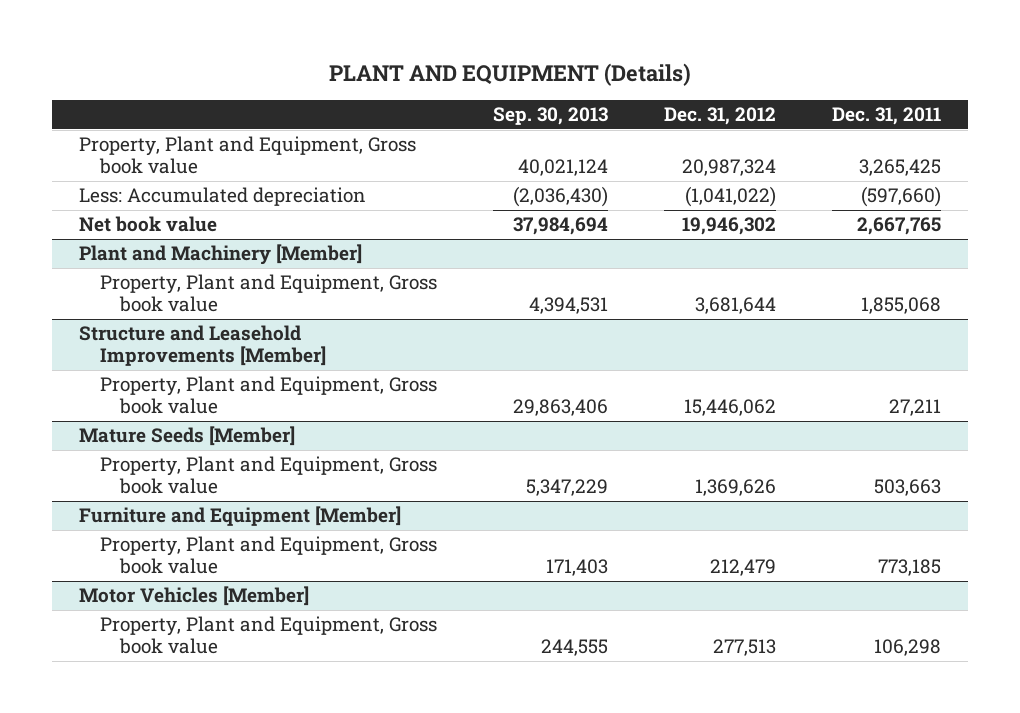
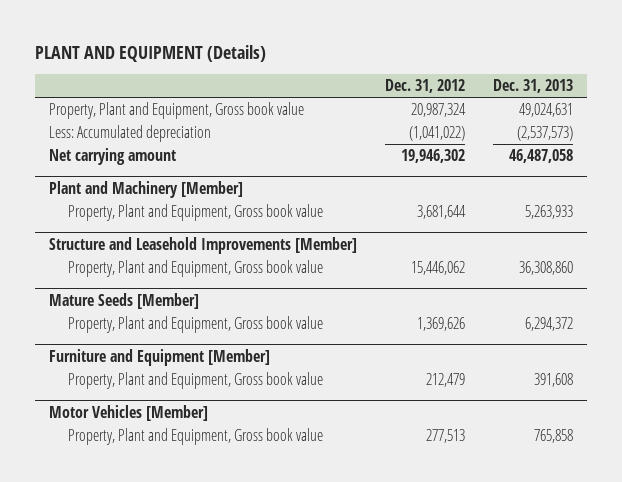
- | Sep. 30, 2013 | Dec. 31, 2012 | Dec. 31, 2011
+ | Dec. 31, 2012 | Dec. 31, 2013
- Net book value | 37,984,694 | 19,946,302 | 2,667,765
+ Net carrying amount | 19,946,302 | 46,487,058

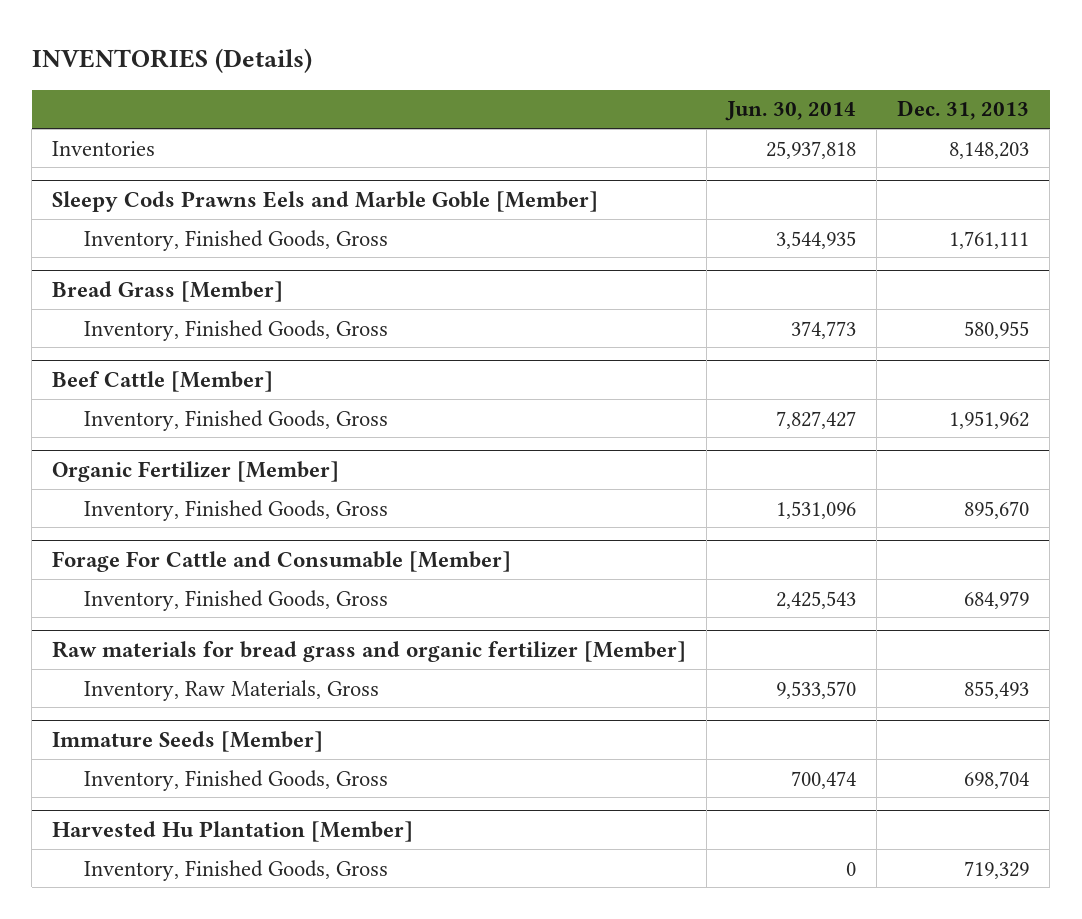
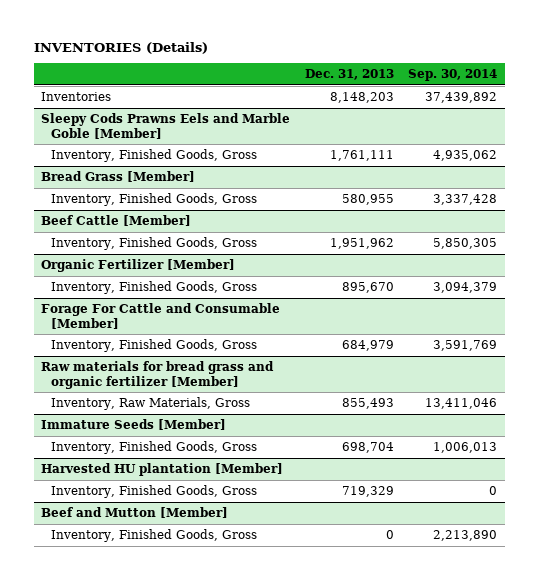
- | Jun. 30, 2014 | Dec. 31, 2013
+ | Dec. 31, 2013 | Sep. 30, 2014
- Harvested Hu Plantation [Member]
+ Harvested HU plantation [Member]
+ Beef and Mutton [Member]
+ Inventory, Finished Goods, Gross | 0 | 2,213,890

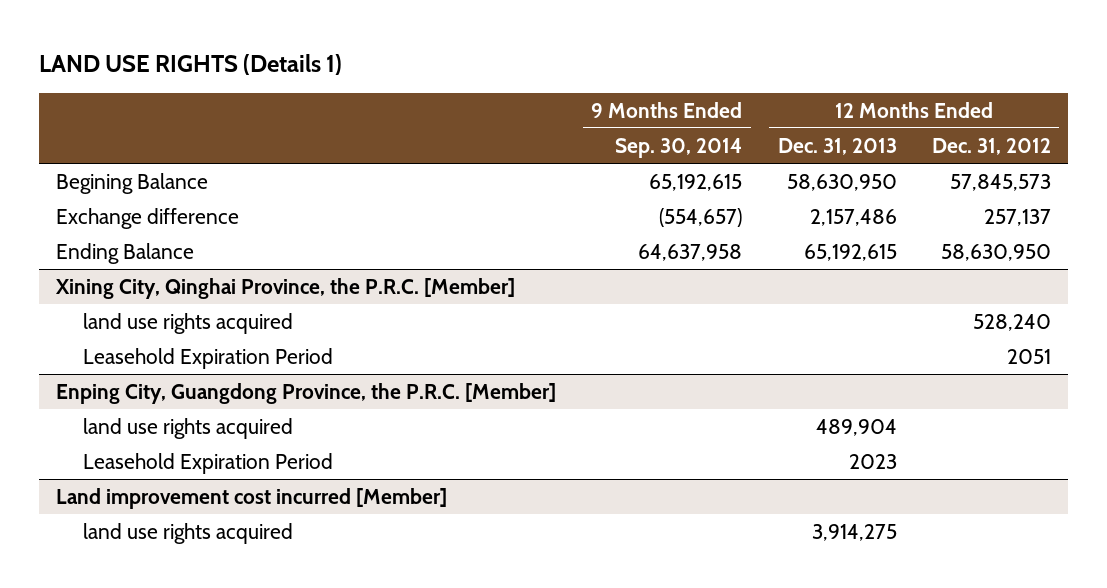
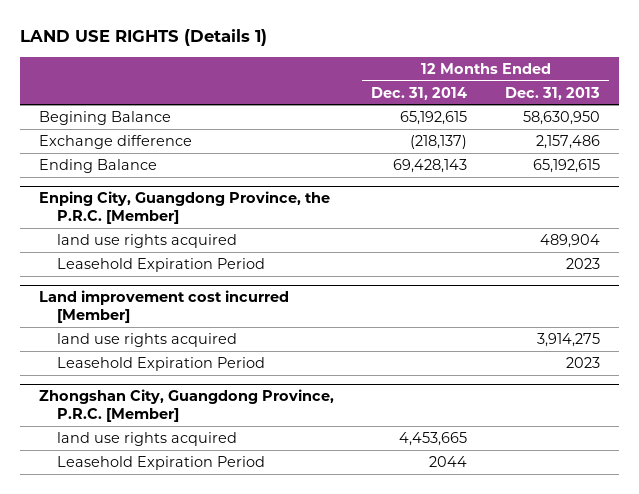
- | 9 Months Ended Sep. 30, 2014 | 12 Months Ended Dec. 31, 2013 | 12 Months Ended Dec. 31, 2012
+ | 12 Months Ended Dec. 31, 2014 | 12 Months Ended Dec. 31, 2013
- Xining City, Qinghai Province, the P.R.C. [Member]
- land use rights acquired | | | 528,240
- Leasehold Expiration Period | | | 2051
@ Land improvement cost incurred [Member]
+ Leasehold Expiration Period | | 2023
+ Zhongshan City, Guangdong Province, P.R.C. [Member]
+ land use rights acquired | 4,453,665 |
+ Leasehold Expiration Period | 2044 |

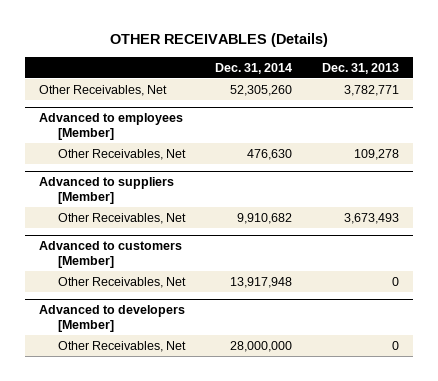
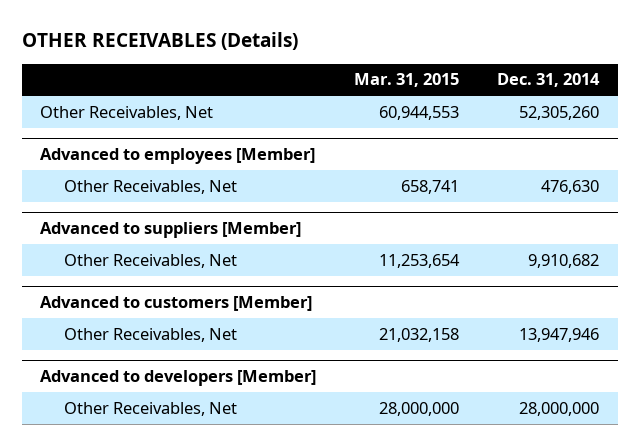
- | Dec. 31, 2014 | Dec. 31, 2013
+ | Mar. 31, 2015 | Dec. 31, 2014
@ Advanced to customers [Member]
- Other Receivables, Net | 13,917,948 | 0
+ Other Receivables, Net | 21,032,158 | 13,947,946

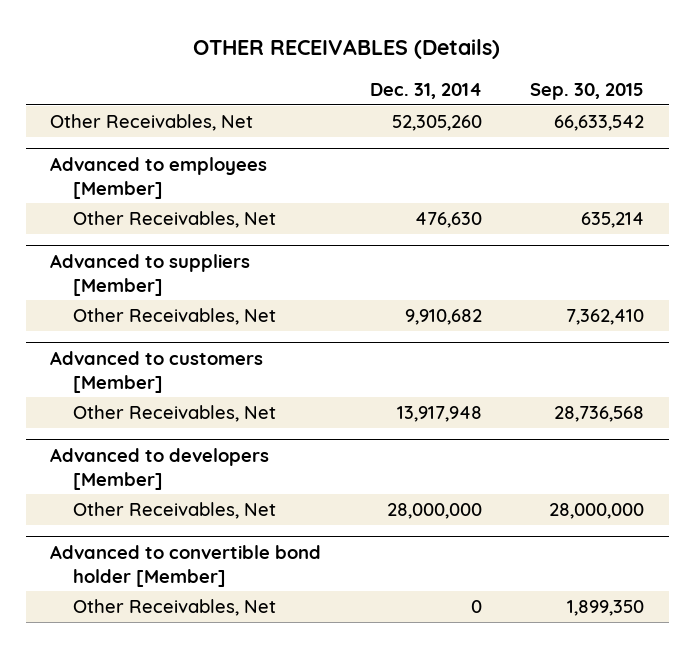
- | Mar. 31, 2015 | Dec. 31, 2014
+ | Dec. 31, 2014 | Sep. 30, 2015
@ Advanced to customers [Member]
- Other Receivables, Net | 21,032,158 | 13,947,946
+ Other Receivables, Net | 13,917,948 | 28,736,568
+ Advanced to convertible bond holder [Member]
+ Other Receivables, Net | 0 | 1,899,350

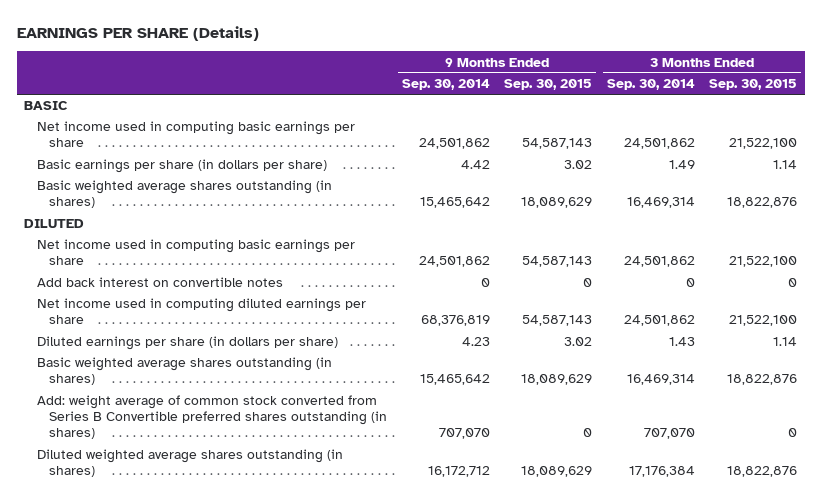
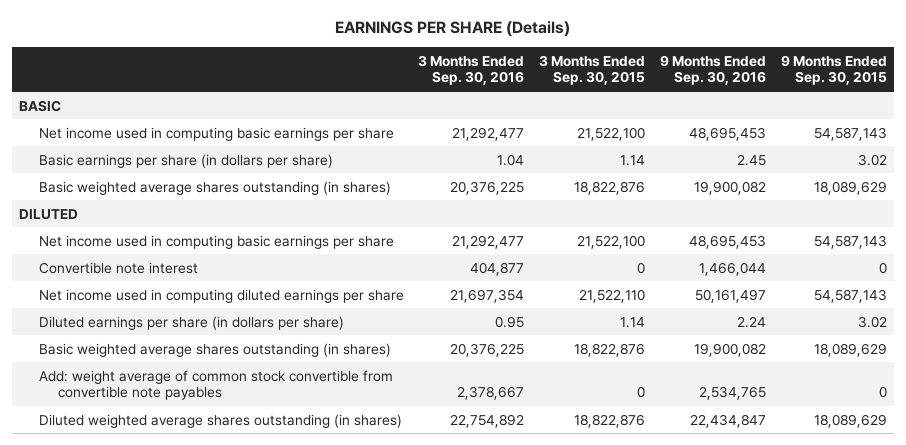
- | 9 Months Ended Sep. 30, 2014 | 9 Months Ended Sep. 30, 2015 | 3 Months Ended Sep. 30, 2014 | 3 Months Ended Sep. 30, 2015
+ | 3 Months Ended Sep. 30, 2016 | 3 Months Ended Sep. 30, 2015 | 9 Months Ended Sep. 30, 2016 | 9 Months Ended Sep. 30, 2015
- Add back interest on convertible notes | 0 | 0 | 0 | 0
- Net income used in computing diluted earnings per share | 68,376,819 | 54,587,143 | 24,501,862 | 21,522,100
+ Convertible note interest | 404,877 | 0 | 1,466,044 | 0
+ Net income used in computing diluted earnings per share | 21,697,354 | 21,522,110 | 50,161,497 | 54,587,143
- Add: weight average of common stock converted from Series B Convertible preferred shares outstanding (in shares) | 707,070 | 0 | 707,070 | 0
+ Add: weight average of common stock convertible from convertible note payables | 2,378,667 | 0 | 2,534,765 | 0

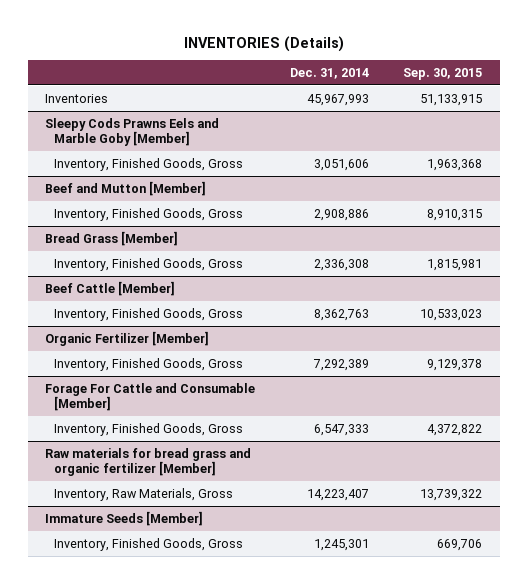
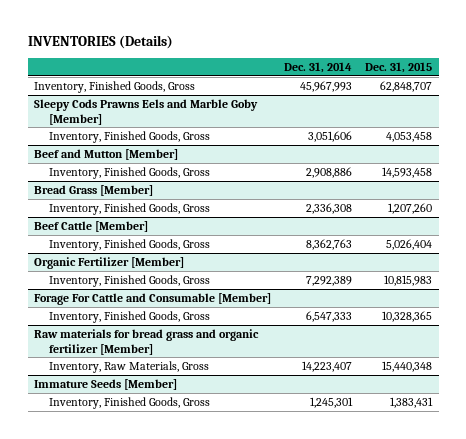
- | Dec. 31, 2014 | Sep. 30, 2015
+ | Dec. 31, 2014 | Dec. 31, 2015
- Inventories | 45,967,993 | 51,133,915
+ Inventory, Finished Goods, Gross | 45,967,993 | 62,848,707

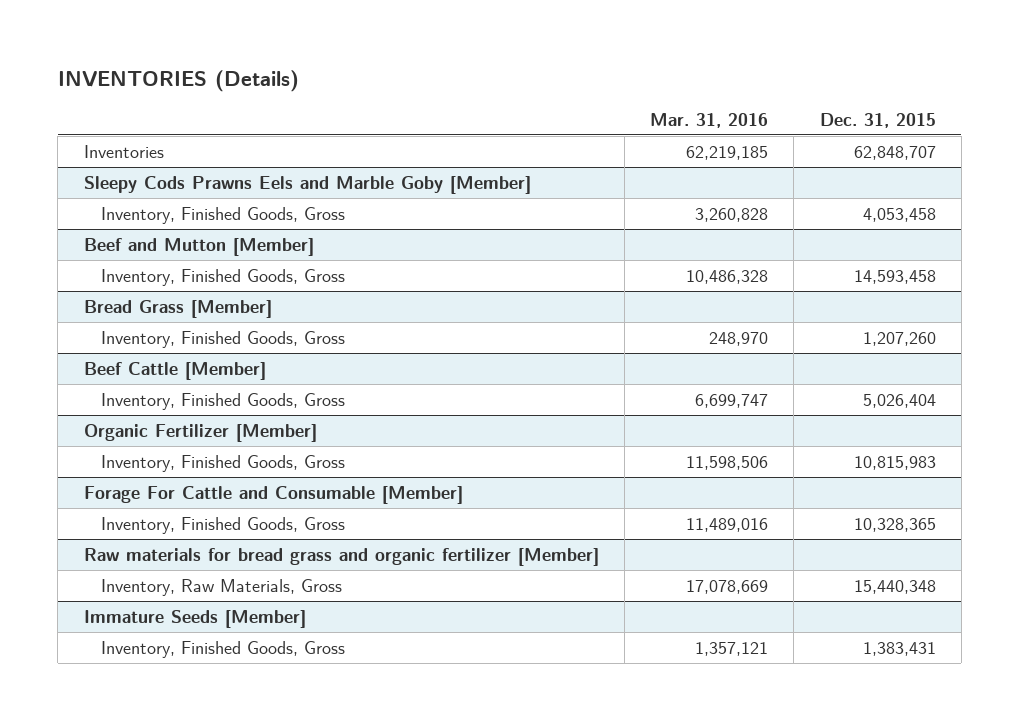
- | Dec. 31, 2014 | Dec. 31, 2015
+ | Mar. 31, 2016 | Dec. 31, 2015
- Inventory, Finished Goods, Gross | 45,967,993 | 62,848,707
+ Inventories | 62,219,185 | 62,848,707

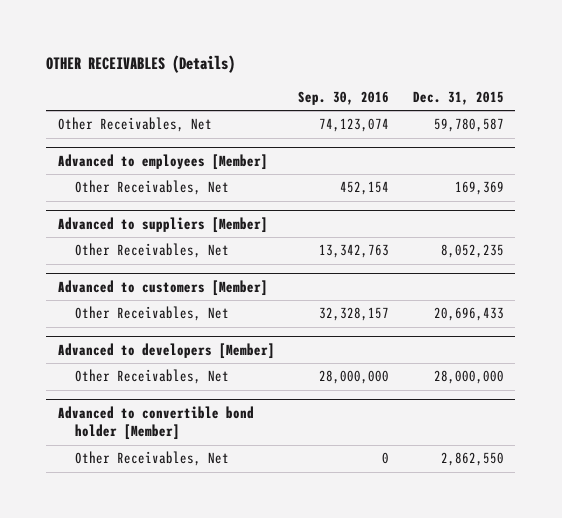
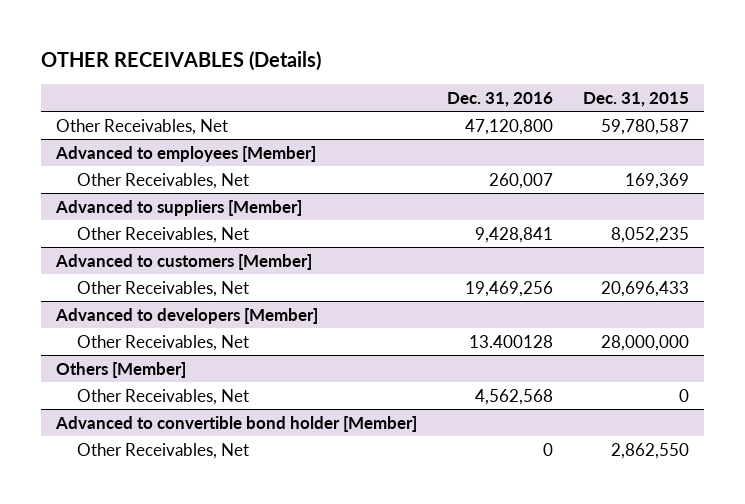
- | Sep. 30, 2016 | Dec. 31, 2015
+ | Dec. 31, 2016 | Dec. 31, 2015
+ Others [Member]
+ Other Receivables, Net | 4,562,568 | 0

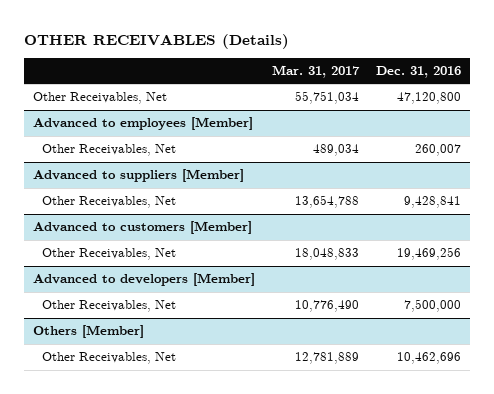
- | Dec. 31, 2016 | Dec. 31, 2015
+ | Mar. 31, 2017 | Dec. 31, 2016
@ Advanced to developers [Member]
- Other Receivables, Net | 13.400128 | 28,000,000
+ Other Receivables, Net | 10,776,490 | 7,500,000
@ Others [Member]
- Other Receivables, Net | 4,562,568 | 0
- Advanced to convertible bond holder [Member]
- Other Receivables, Net | 0 | 2,862,550
@ Others [Member]
+ Other Receivables, Net | 12,781,889 | 10,462,696

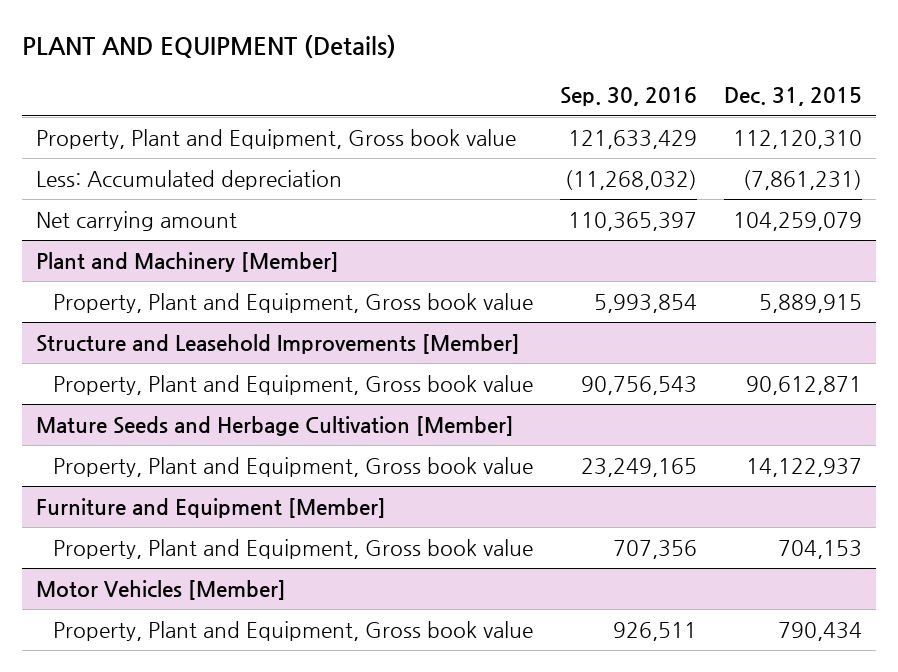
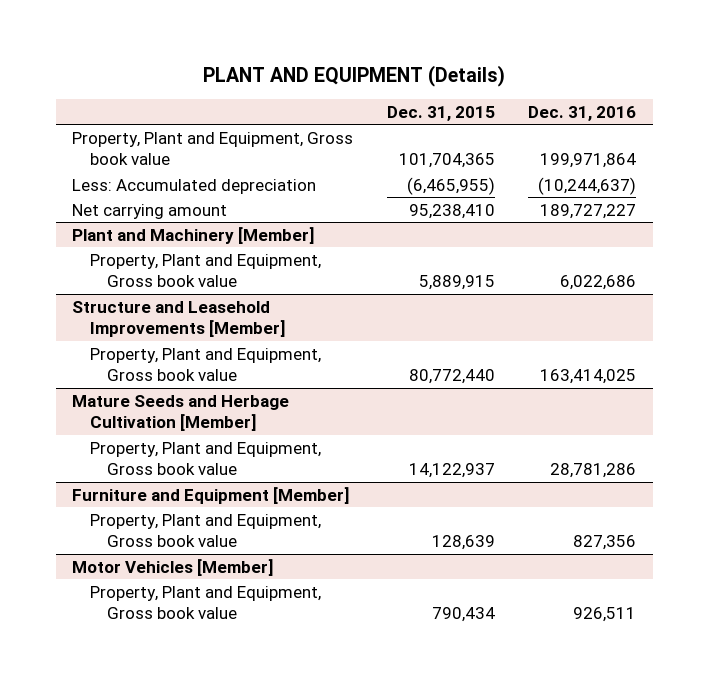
- | Sep. 30, 2016 | Dec. 31, 2015
+ | Dec. 31, 2015 | Dec. 31, 2016
- Property, Plant and Equipment, Gross book value | 121,633,429 | 112,120,310
- Less: Accumulated depreciation | (11,268,032) | (7,861,231)
- Net carrying amount | 110,365,397 | 104,259,079
+ Property, Plant and Equipment, Gross book value | 101,704,365 | 199,971,864
+ Less: Accumulated depreciation | (6,465,955) | (10,244,637)
+ Net carrying amount | 95,238,410 | 189,727,227
@ Structure and Leasehold Improvements [Member]
- Property, Plant and Equipment, Gross book value | 90,756,543 | 90,612,871
+ Property, Plant and Equipment, Gross book value | 80,772,440 | 163,414,025
@ Furniture and Equipment [Member]
- Property, Plant and Equipment, Gross book value | 707,356 | 704,153
+ Property, Plant and Equipment, Gross book value | 128,639 | 827,356

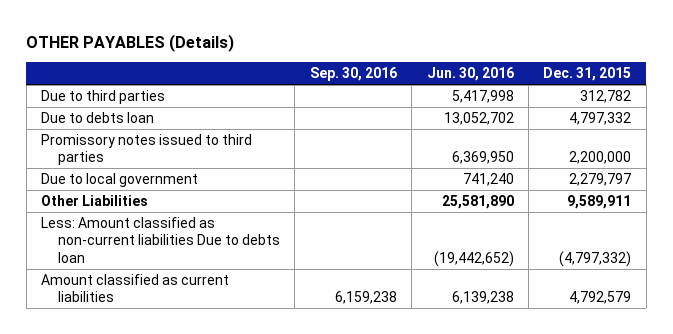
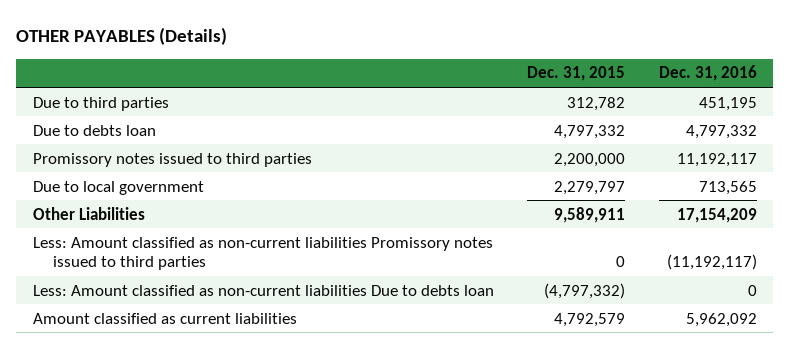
- | Sep. 30, 2016 | Jun. 30, 2016 | Dec. 31, 2015
+ | Dec. 31, 2015 | Dec. 31, 2016
+ Less: Amount classified as non-current liabilities Promissory notes issued to third parties | 0 | (11,192,117)

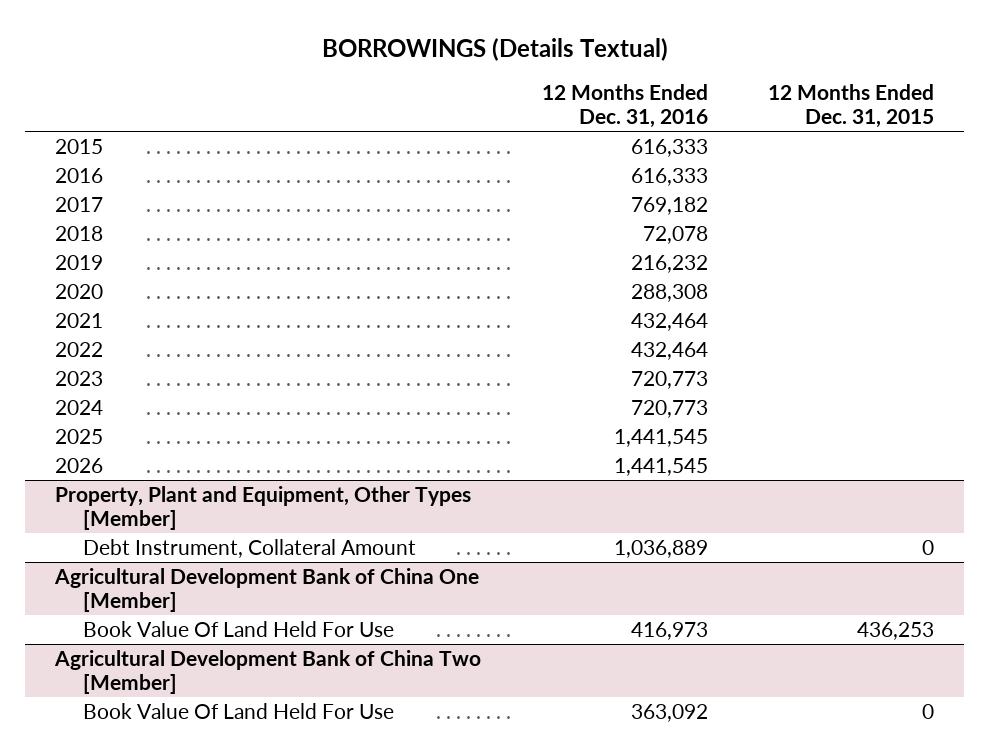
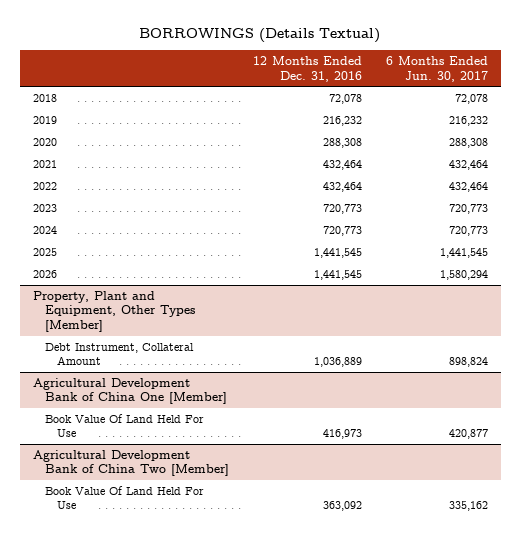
- | 12 Months Ended Dec. 31, 2016 | 12 Months Ended Dec. 31, 2015
+ | 12 Months Ended Dec. 31, 2016 | 6 Months Ended Jun. 30, 2017
- 2015 | 616,333 |
- 2016 | 616,333 |
- 2017 | 769,182 |

